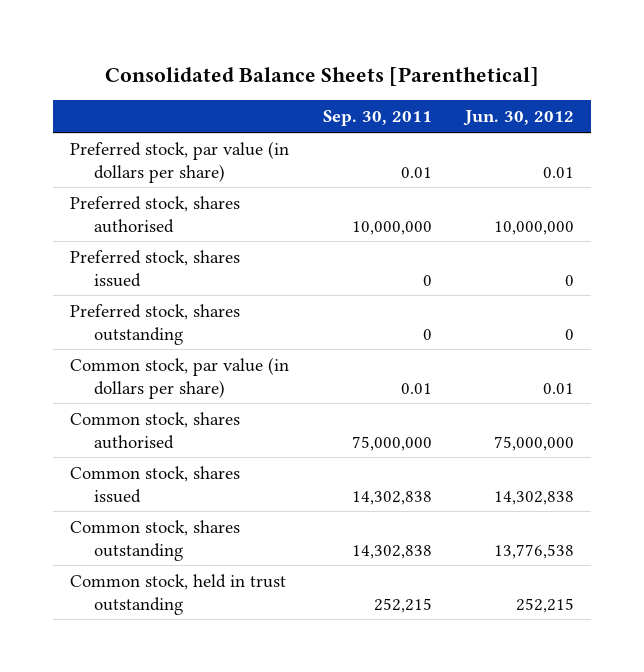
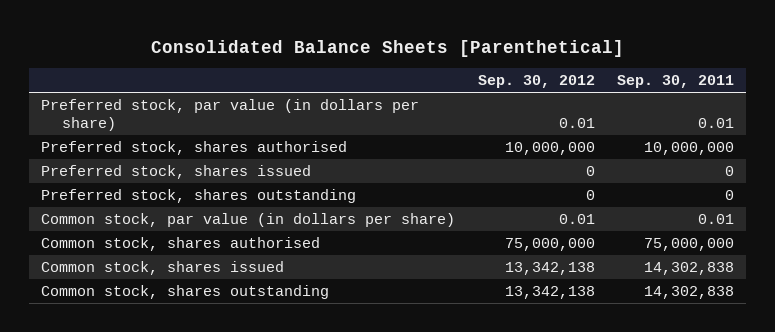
- | Sep. 30, 2011 | Jun. 30, 2012
+ | Sep. 30, 2012 | Sep. 30, 2011
- Common stock, held in trust outstanding | 252,215 | 252,215

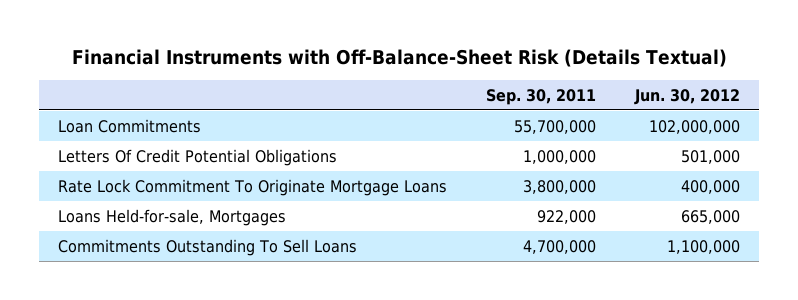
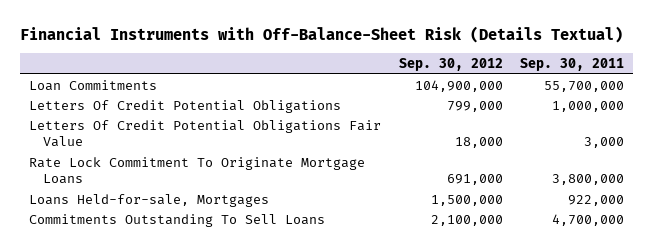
- | Sep. 30, 2011 | Jun. 30, 2012
+ | Sep. 30, 2012 | Sep. 30, 2011
+ Letters Of Credit Potential Obligations Fair Value | 18,000 | 3,000

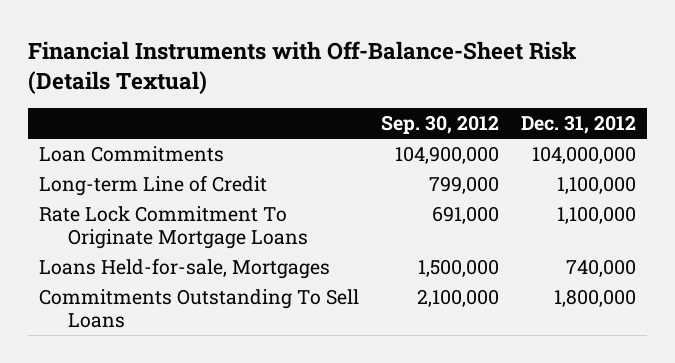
- | Sep. 30, 2012 | Sep. 30, 2011
+ | Sep. 30, 2012 | Dec. 31, 2012
- Letters Of Credit Potential Obligations | 799,000 | 1,000,000
- Letters Of Credit Potential Obligations Fair Value | 18,000 | 3,000
+ Long-term Line of Credit | 799,000 | 1,100,000

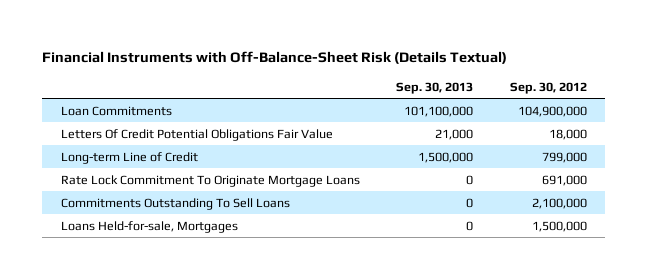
- | Sep. 30, 2012 | Dec. 31, 2012
+ | Sep. 30, 2013 | Sep. 30, 2012
+ Letters Of Credit Potential Obligations Fair Value | 21,000 | 18,000
moved down: Loans Held-for-sale, Mortgages | 0 | 1,500,000

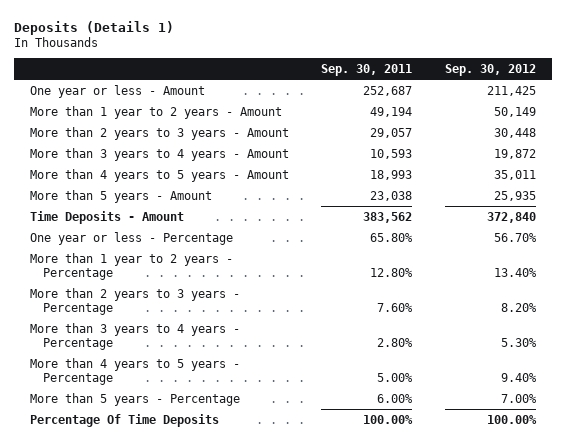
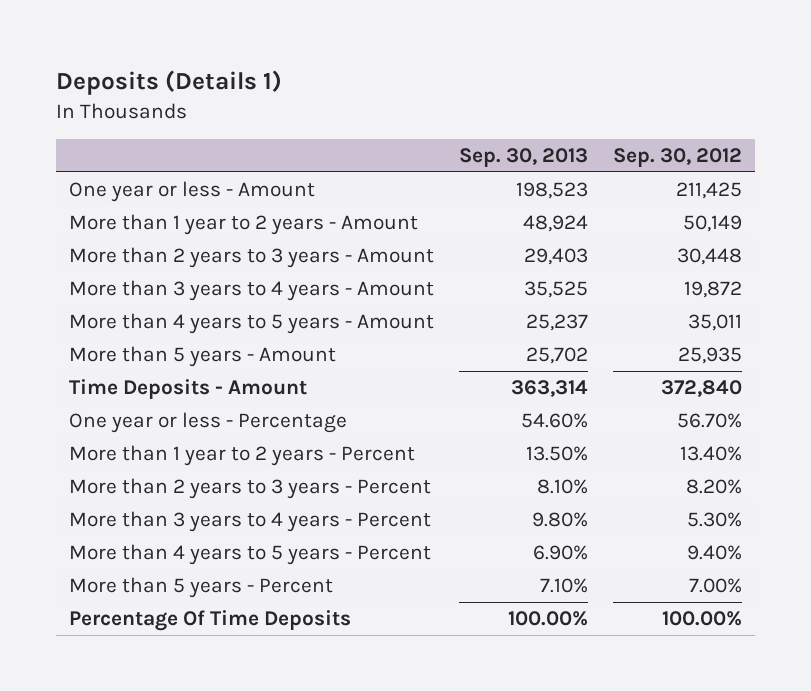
- | Sep. 30, 2011 | Sep. 30, 2012
+ | Sep. 30, 2013 | Sep. 30, 2012
- More than 1 year to 2 years - Percentage | 12.80% | 13.40%
- More than 2 years to 3 years - Percentage | 7.60% | 8.20%
- More than 3 years to 4 years - Percentage | 2.80% | 5.30%
- More than 4 years to 5 years - Percentage | 5.00% | 9.40%
- More than 5 years - Percentage | 6.00% | 7.00%
+ More than 1 year to 2 years - Percent | 13.50% | 13.40%
+ More than 2 years to 3 years - Percent | 8.10% | 8.20%
+ More than 3 years to 4 years - Percent | 9.80% | 5.30%
+ More than 4 years to 5 years - Percent | 6.90% | 9.40%
+ More than 5 years - Percent | 7.10% | 7.00%

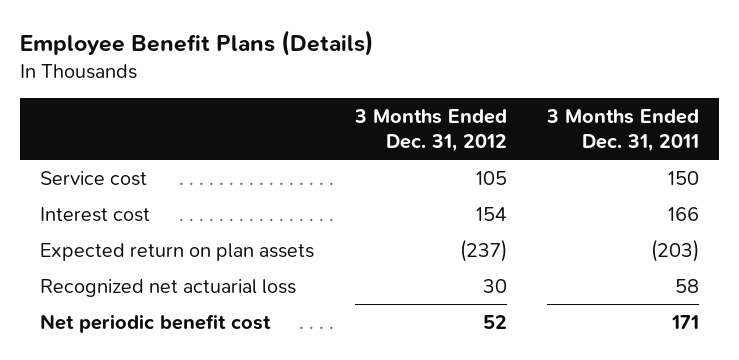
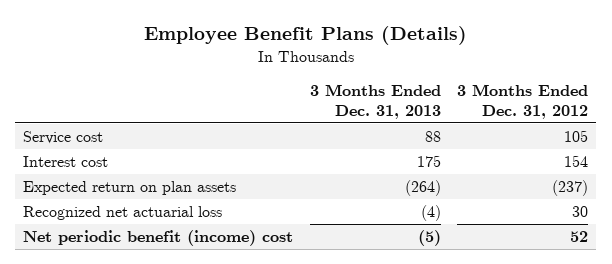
- | 3 Months Ended Dec. 31, 2012 | 3 Months Ended Dec. 31, 2011
+ | 3 Months Ended Dec. 31, 2013 | 3 Months Ended Dec. 31, 2012
- Net periodic benefit cost | 52 | 171
+ Net periodic benefit (income) cost | (5) | 52

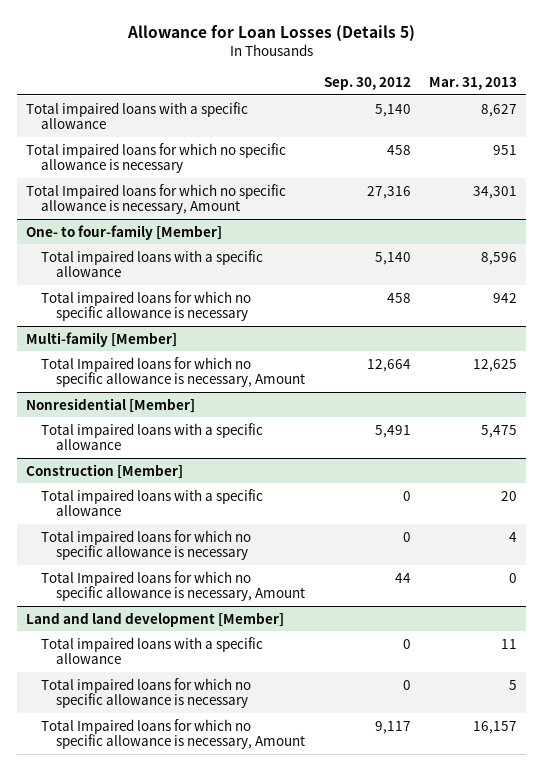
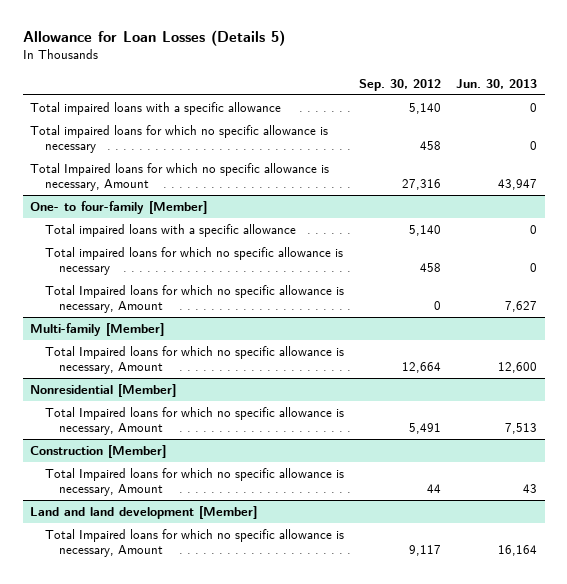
- | Sep. 30, 2012 | Mar. 31, 2013
+ | Sep. 30, 2012 | Jun. 30, 2013
@ One- to four-family [Member]
+ Total Impaired loans for which no specific allowance is necessary, Amount | 0 | 7,627
@ Nonresidential [Member]
- Total impaired loans with a specific allowance | 5,491 | 5,475
+ Total Impaired loans for which no specific allowance is necessary, Amount | 5,491 | 7,513
@ Construction [Member]
- Total impaired loans with a specific allowance | 0 | 20
- Total impaired loans for which no specific allowance is necessary | 0 | 4
@ Land and land development [Member]
- Total impaired loans with a specific allowance | 0 | 11
- Total impaired loans for which no specific allowance is necessary | 0 | 5

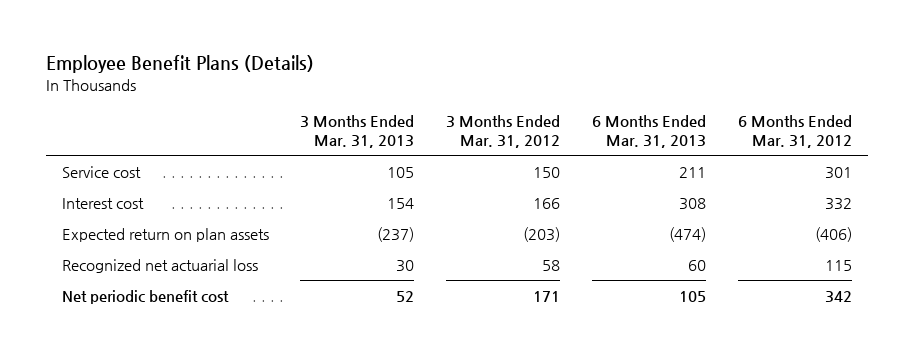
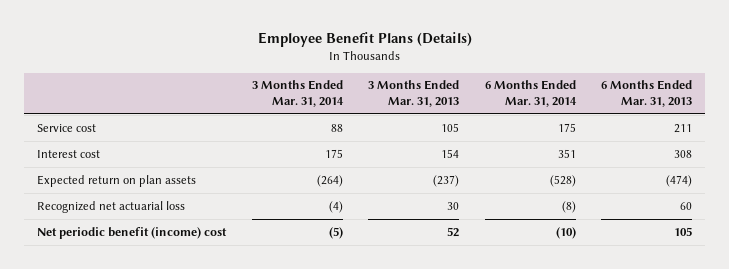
- | 3 Months Ended Mar. 31, 2013 | 3 Months Ended Mar. 31, 2012 | 6 Months Ended Mar. 31, 2013 | 6 Months Ended Mar. 31, 2012
+ | 3 Months Ended Mar. 31, 2014 | 3 Months Ended Mar. 31, 2013 | 6 Months Ended Mar. 31, 2014 | 6 Months Ended Mar. 31, 2013
- Net periodic benefit cost | 52 | 171 | 105 | 342
+ Net periodic benefit (income) cost | (5) | 52 | (10) | 105

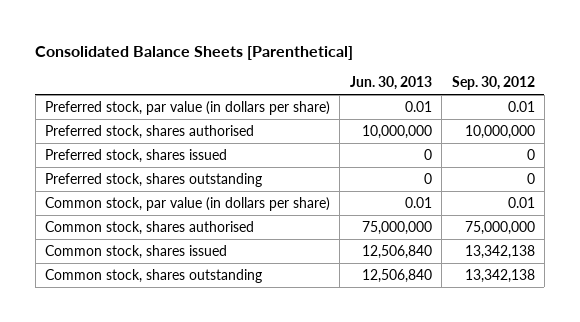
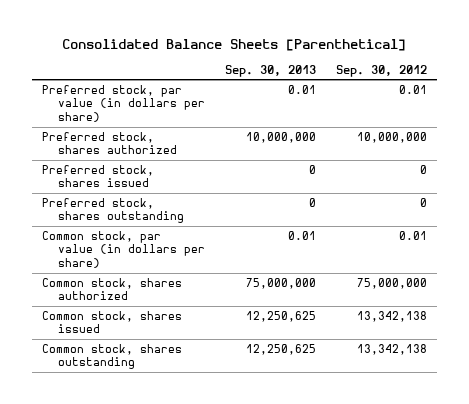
- | Jun. 30, 2013 | Sep. 30, 2012
+ | Sep. 30, 2013 | Sep. 30, 2012
- Preferred stock, shares authorised | 10,000,000 | 10,000,000
+ Preferred stock, shares authorized | 10,000,000 | 10,000,000
- Common stock, shares authorised | 75,000,000 | 75,000,000
+ Common stock, shares authorized | 75,000,000 | 75,000,000

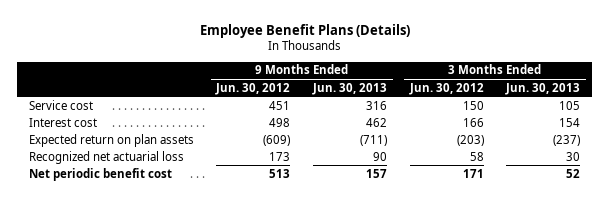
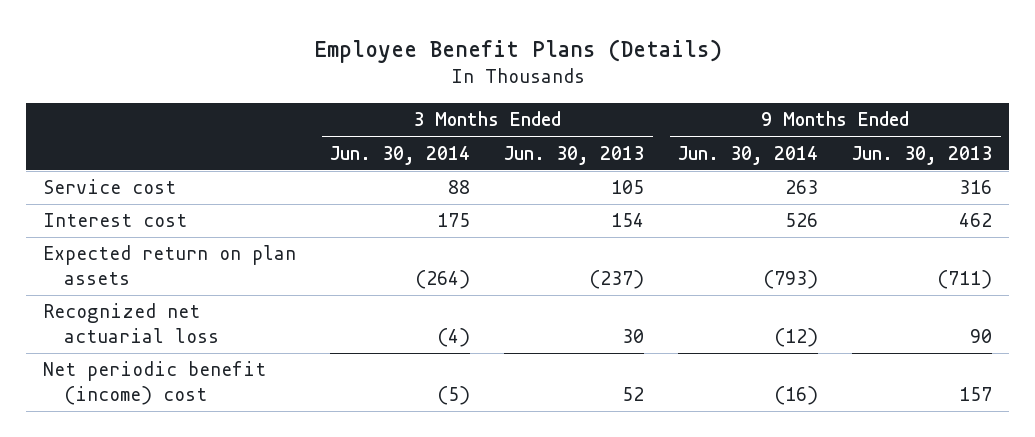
- | 9 Months Ended Jun. 30, 2012 | 9 Months Ended Jun. 30, 2013 | 3 Months Ended Jun. 30, 2012 | 3 Months Ended Jun. 30, 2013
+ | 3 Months Ended Jun. 30, 2014 | 3 Months Ended Jun. 30, 2013 | 9 Months Ended Jun. 30, 2014 | 9 Months Ended Jun. 30, 2013
- Net periodic benefit cost | 513 | 157 | 171 | 52
+ Net periodic benefit (income) cost | (5) | 52 | (16) | 157

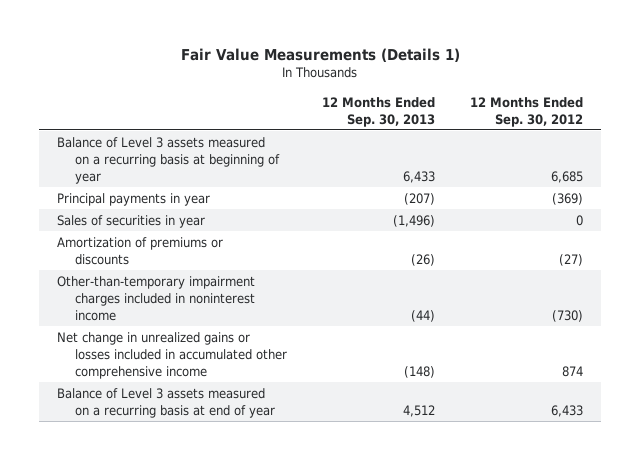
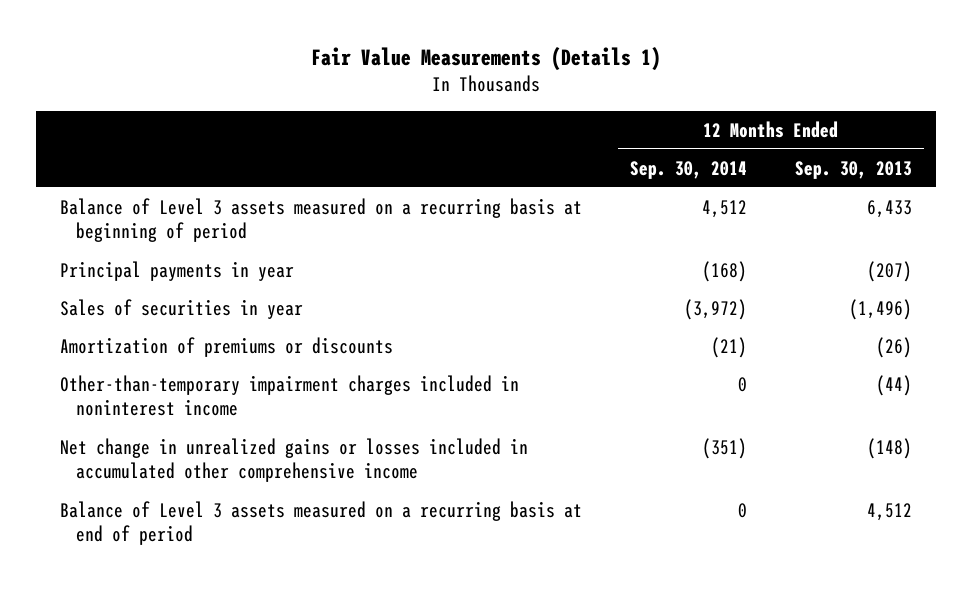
- | 12 Months Ended Sep. 30, 2013 | 12 Months Ended Sep. 30, 2012
+ | 12 Months Ended Sep. 30, 2014 | 12 Months Ended Sep. 30, 2013
- Balance of Level 3 assets measured on a recurring basis at beginning of year | 6,433 | 6,685
+ Balance of Level 3 assets measured on a recurring basis at beginning of period | 4,512 | 6,433
- Balance of Level 3 assets measured on a recurring basis at end of year | 4,512 | 6,433
+ Balance of Level 3 assets measured on a recurring basis at end of period | 0 | 4,512

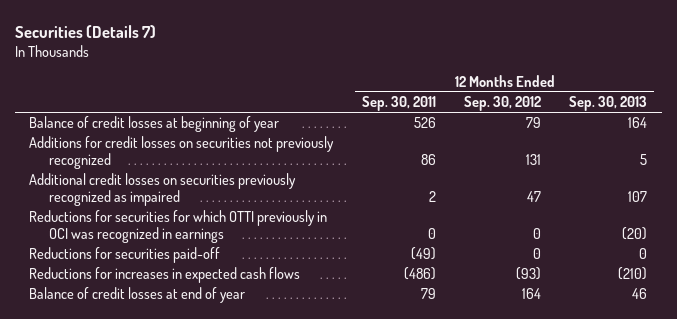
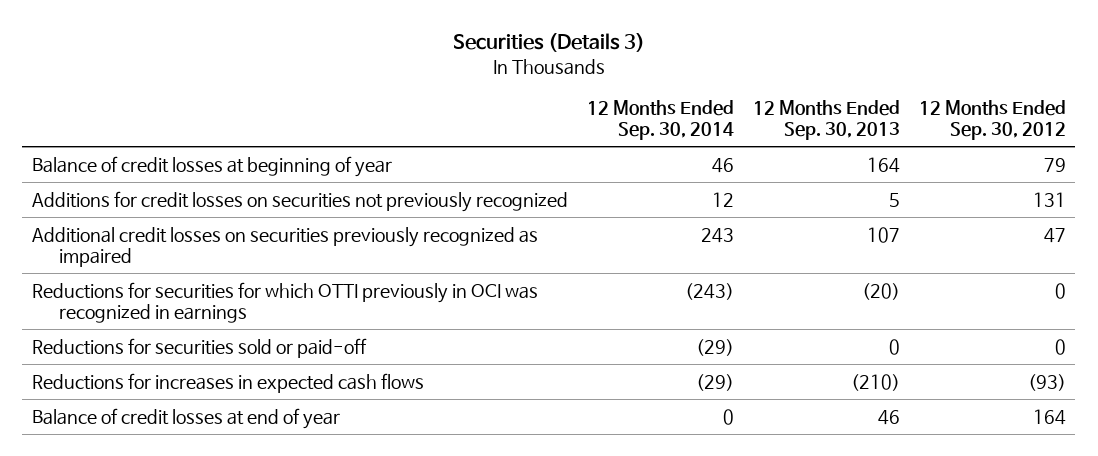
- Securities (Details 7)
+ Securities (Details 3)
- | 12 Months Ended Sep. 30, 2011 | 12 Months Ended Sep. 30, 2012 | 12 Months Ended Sep. 30, 2013
+ | 12 Months Ended Sep. 30, 2014 | 12 Months Ended Sep. 30, 2013 | 12 Months Ended Sep. 30, 2012
- Reductions for securities paid-off | (49) | 0 | 0
+ Reductions for securities sold or paid-off | (29) | 0 | 0

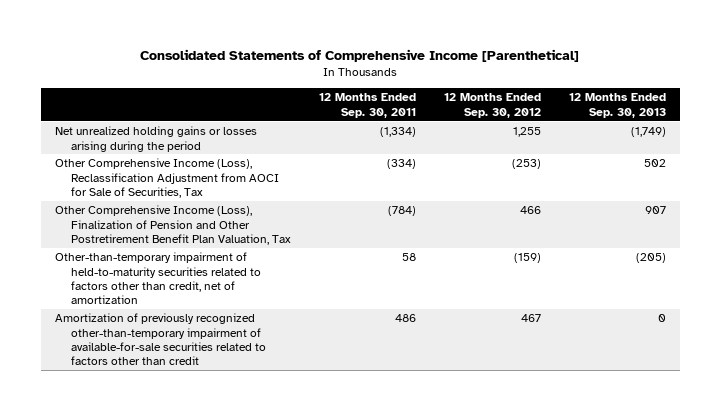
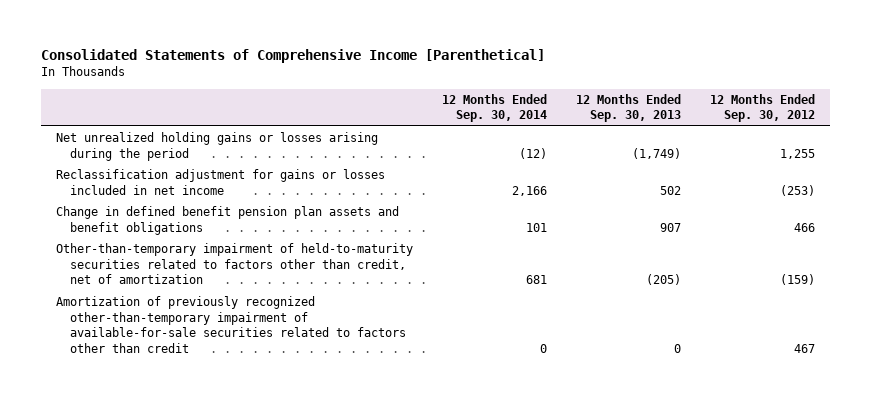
- | 12 Months Ended Sep. 30, 2011 | 12 Months Ended Sep. 30, 2012 | 12 Months Ended Sep. 30, 2013
+ | 12 Months Ended Sep. 30, 2014 | 12 Months Ended Sep. 30, 2013 | 12 Months Ended Sep. 30, 2012
- Other Comprehensive Income (Loss), Reclassification Adjustment from AOCI for Sale of Securities, Tax | (334) | (253) | 502
- Other Comprehensive Income (Loss), Finalization of Pension and Other Postretirement Benefit Plan Valuation, Tax | (784) | 466 | 907
+ Reclassification adjustment for gains or losses included in net income | 2,166 | 502 | (253)
+ Change in defined benefit pension plan assets and benefit obligations | 101 | 907 | 466

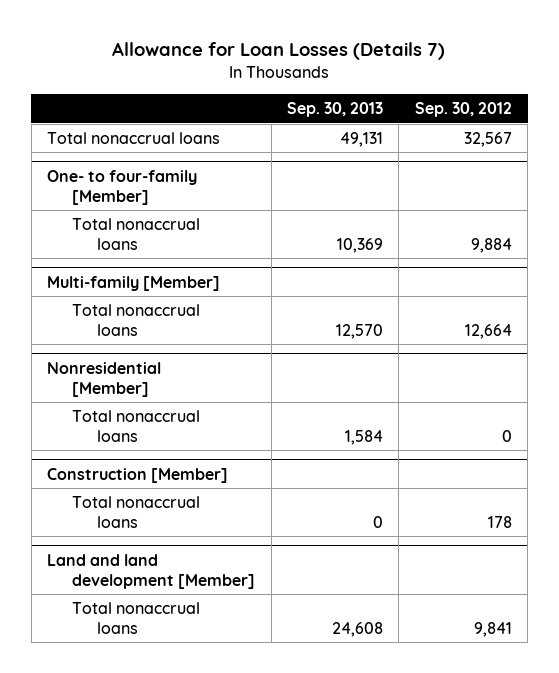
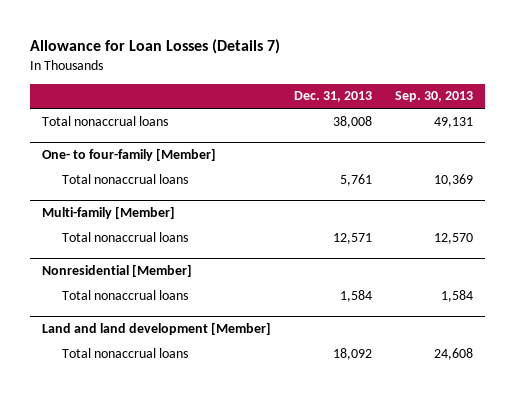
- | Sep. 30, 2013 | Sep. 30, 2012
+ | Dec. 31, 2013 | Sep. 30, 2013
- Construction [Member]
- Total nonaccrual loans | 0 | 178

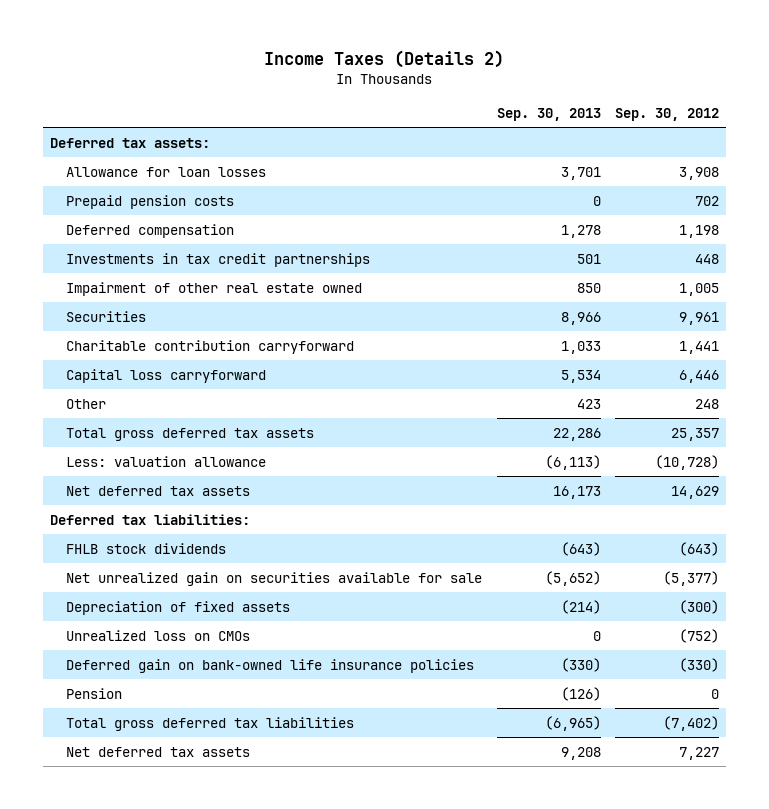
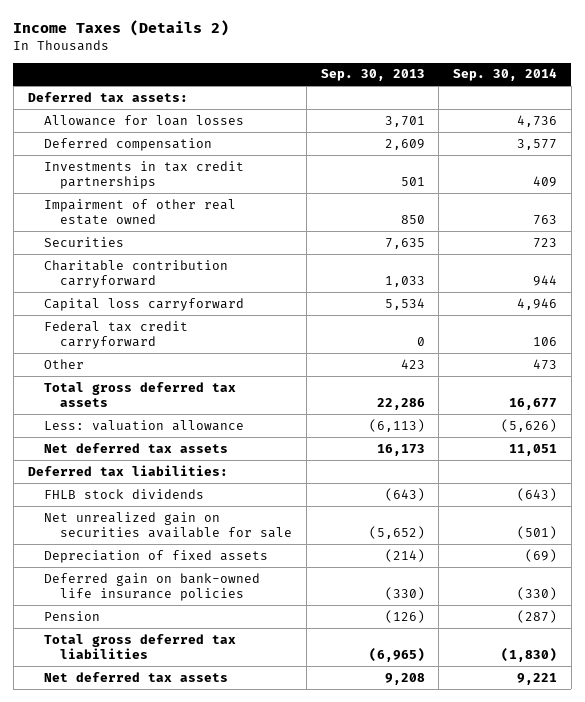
- | Sep. 30, 2013 | Sep. 30, 2012
+ | Sep. 30, 2013 | Sep. 30, 2014
- Prepaid pension costs | 0 | 702
- Deferred compensation | 1,278 | 1,198
+ Deferred compensation | 2,609 | 3,577
- Securities | 8,966 | 9,961
+ Securities | 7,635 | 723
+ Federal tax credit carryforward | 0 | 106
- Unrealized loss on CMOs | 0 | (752)

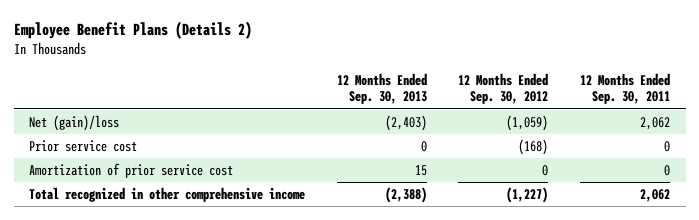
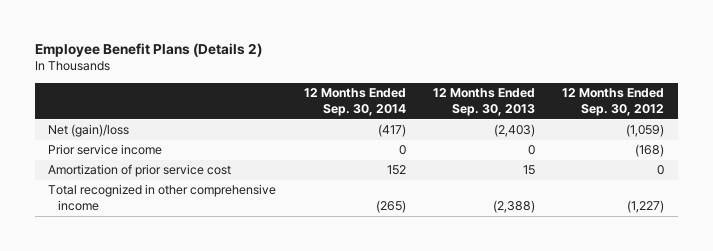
- | 12 Months Ended Sep. 30, 2013 | 12 Months Ended Sep. 30, 2012 | 12 Months Ended Sep. 30, 2011
+ | 12 Months Ended Sep. 30, 2014 | 12 Months Ended Sep. 30, 2013 | 12 Months Ended Sep. 30, 2012
- Prior service cost | 0 | (168) | 0
+ Prior service income | 0 | 0 | (168)

